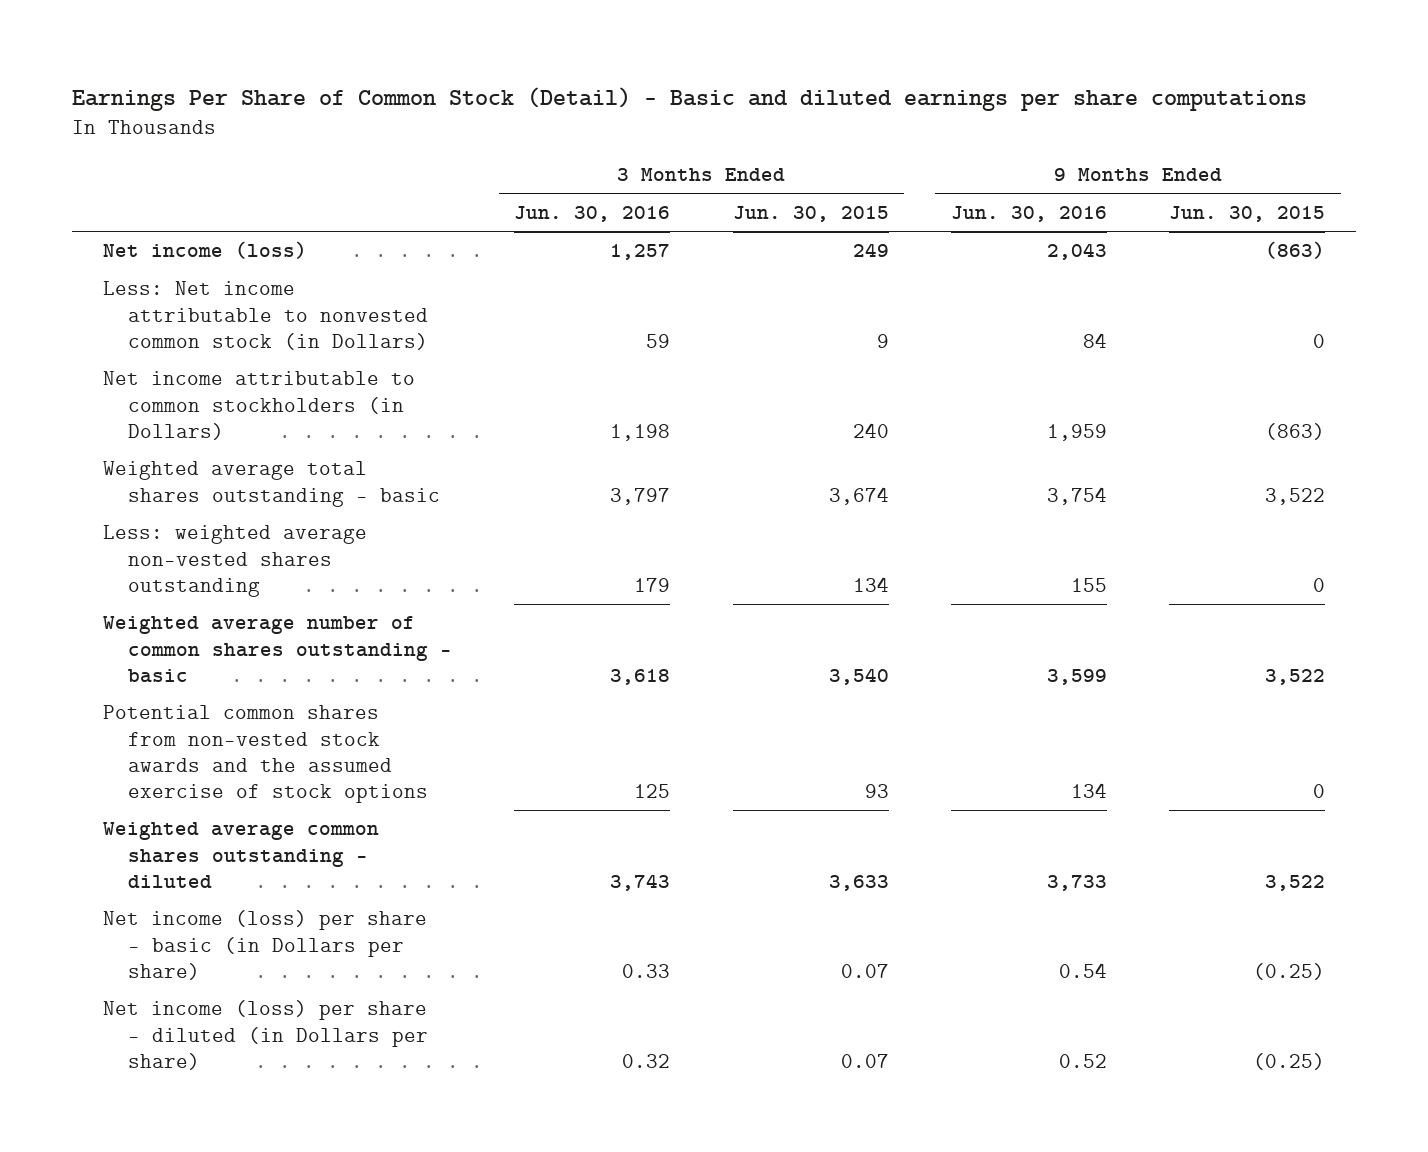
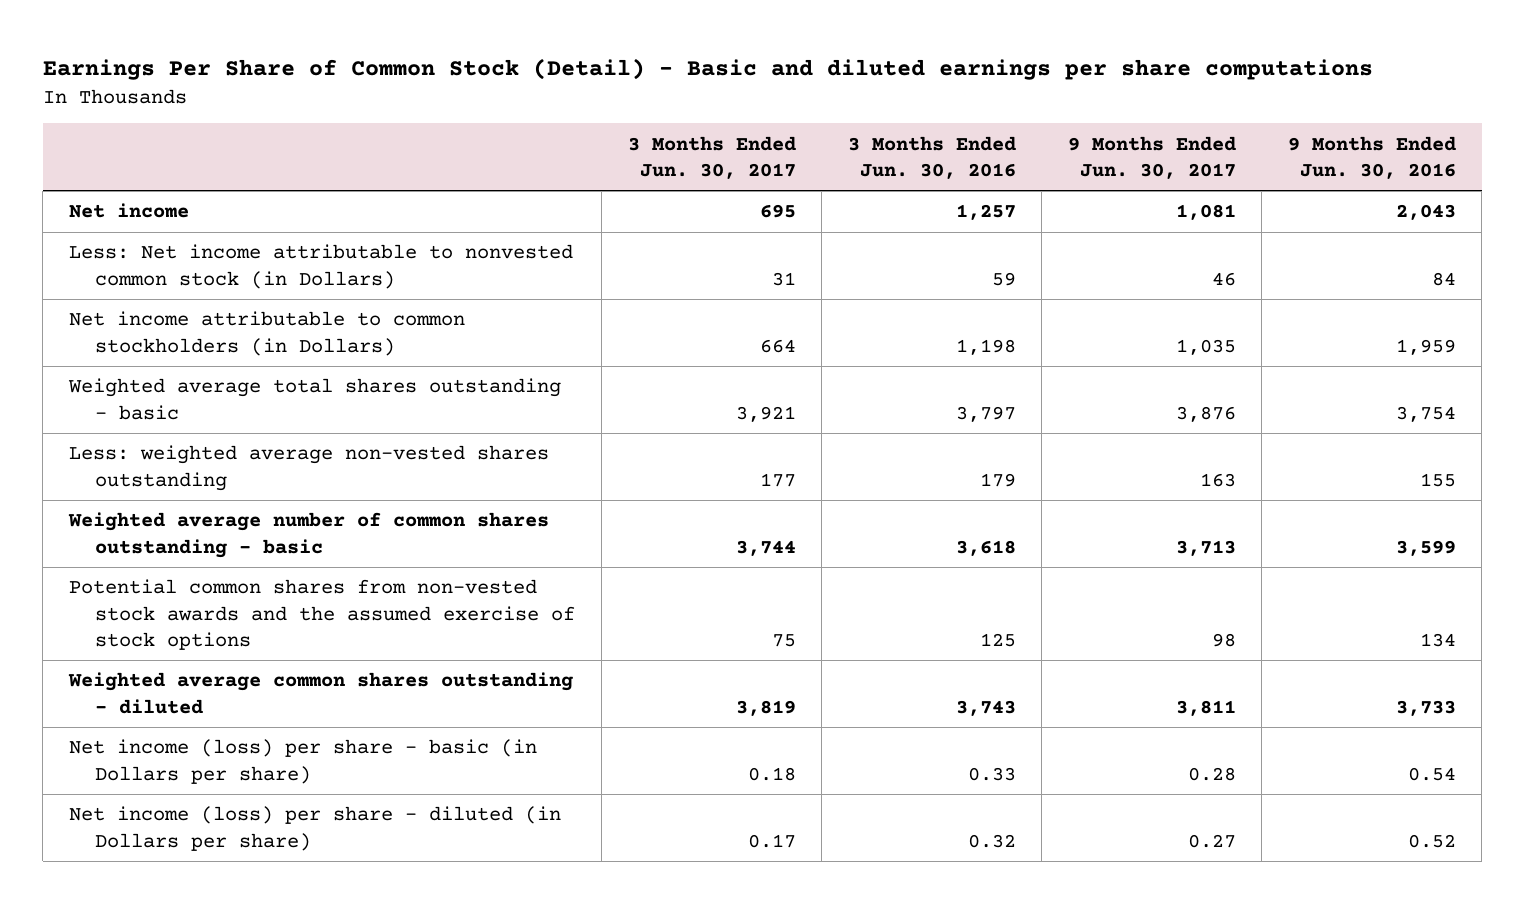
- | 3 Months Ended Jun. 30, 2016 | 3 Months Ended Jun. 30, 2015 | 9 Months Ended Jun. 30, 2016 | 9 Months Ended Jun. 30, 2015
+ | 3 Months Ended Jun. 30, 2017 | 3 Months Ended Jun. 30, 2016 | 9 Months Ended Jun. 30, 2017 | 9 Months Ended Jun. 30, 2016
- Net income (loss) | 1,257 | 249 | 2,043 | (863)
+ Net income | 695 | 1,257 | 1,081 | 2,043

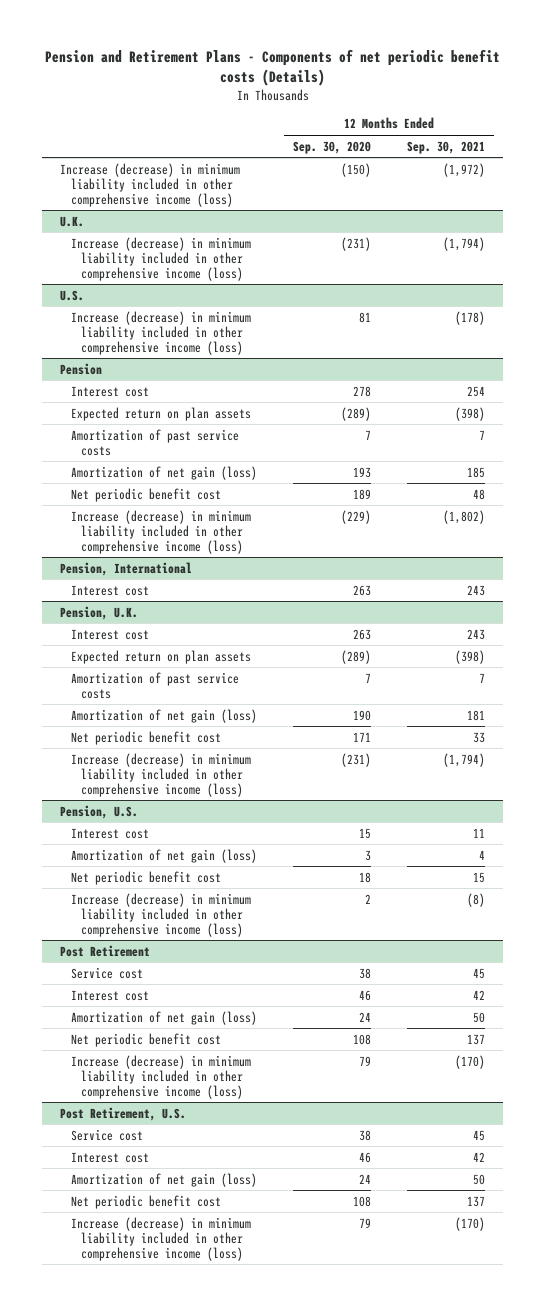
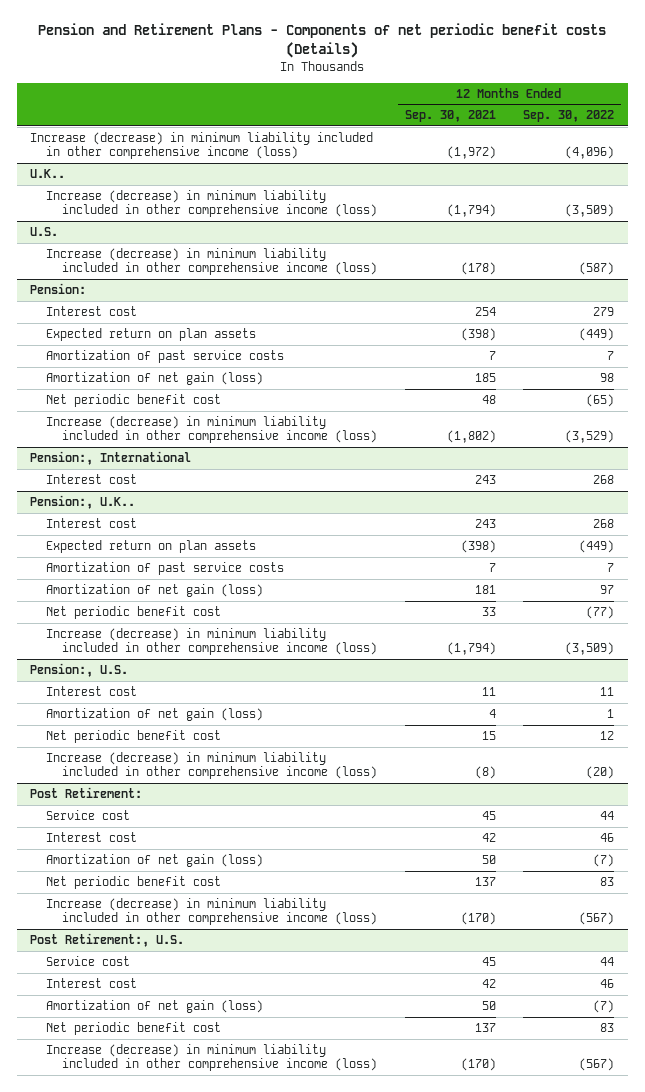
- | 12 Months Ended Sep. 30, 2020 | 12 Months Ended Sep. 30, 2021
+ | 12 Months Ended Sep. 30, 2021 | 12 Months Ended Sep. 30, 2022
- U.K.
+ U.K..
- Pension
+ Pension:
- Pension, International
+ Pension:, International
- Pension, U.K.
+ Pension:, U.K..
- Pension, U.S.
+ Pension:, U.S.
- Post Retirement
+ Post Retirement:
- Post Retirement, U.S.
+ Post Retirement:, U.S.

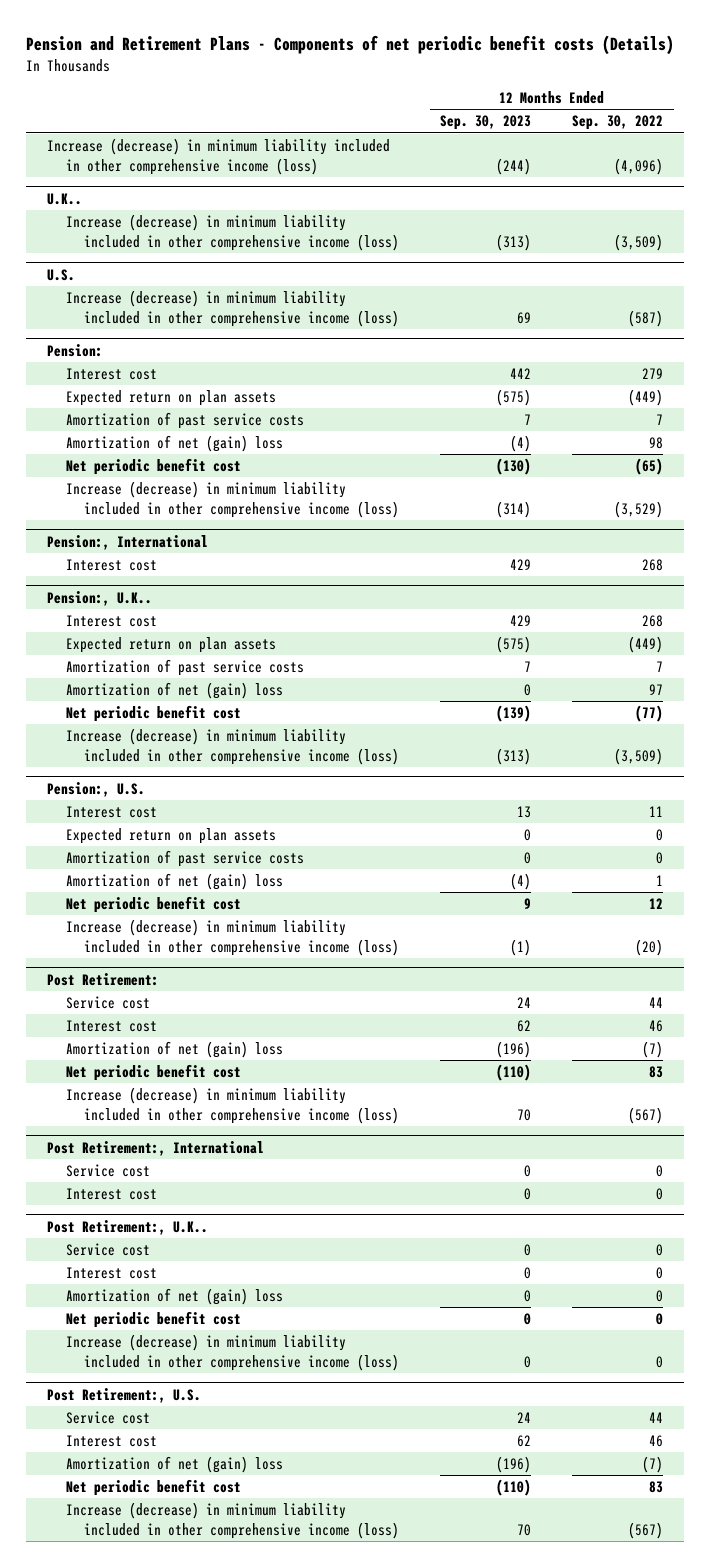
- | 12 Months Ended Sep. 30, 2021 | 12 Months Ended Sep. 30, 2022
+ | 12 Months Ended Sep. 30, 2023 | 12 Months Ended Sep. 30, 2022
@ Pension:
- Amortization of net gain (loss) | 185 | 98
+ Amortization of net (gain) loss | (4) | 98
@ Pension:, U.K..
- Amortization of net gain (loss) | 181 | 97
+ Amortization of net (gain) loss | 0 | 97
@ Pension:, U.S.
- Amortization of net gain (loss) | 4 | 1
+ Expected return on plan assets | 0 | 0
+ Amortization of past service costs | 0 | 0
+ Amortization of net (gain) loss | (4) | 1
@ Post Retirement:
- Amortization of net gain (loss) | 50 | (7)
+ Amortization of net (gain) loss | (196) | (7)
+ Post Retirement:, International
+ Service cost | 0 | 0
+ Interest cost | 0 | 0
+ Post Retirement:, U.K..
+ Service cost | 0 | 0
+ Interest cost | 0 | 0
+ Amortization of net (gain) loss | 0 | 0
+ Net periodic benefit cost | 0 | 0
+ Increase (decrease) in minimum liability included in other comprehensive income (loss) | 0 | 0
@ Post Retirement:, U.S.
- Amortization of net gain (loss) | 50 | (7)
+ Amortization of net (gain) loss | (196) | (7)

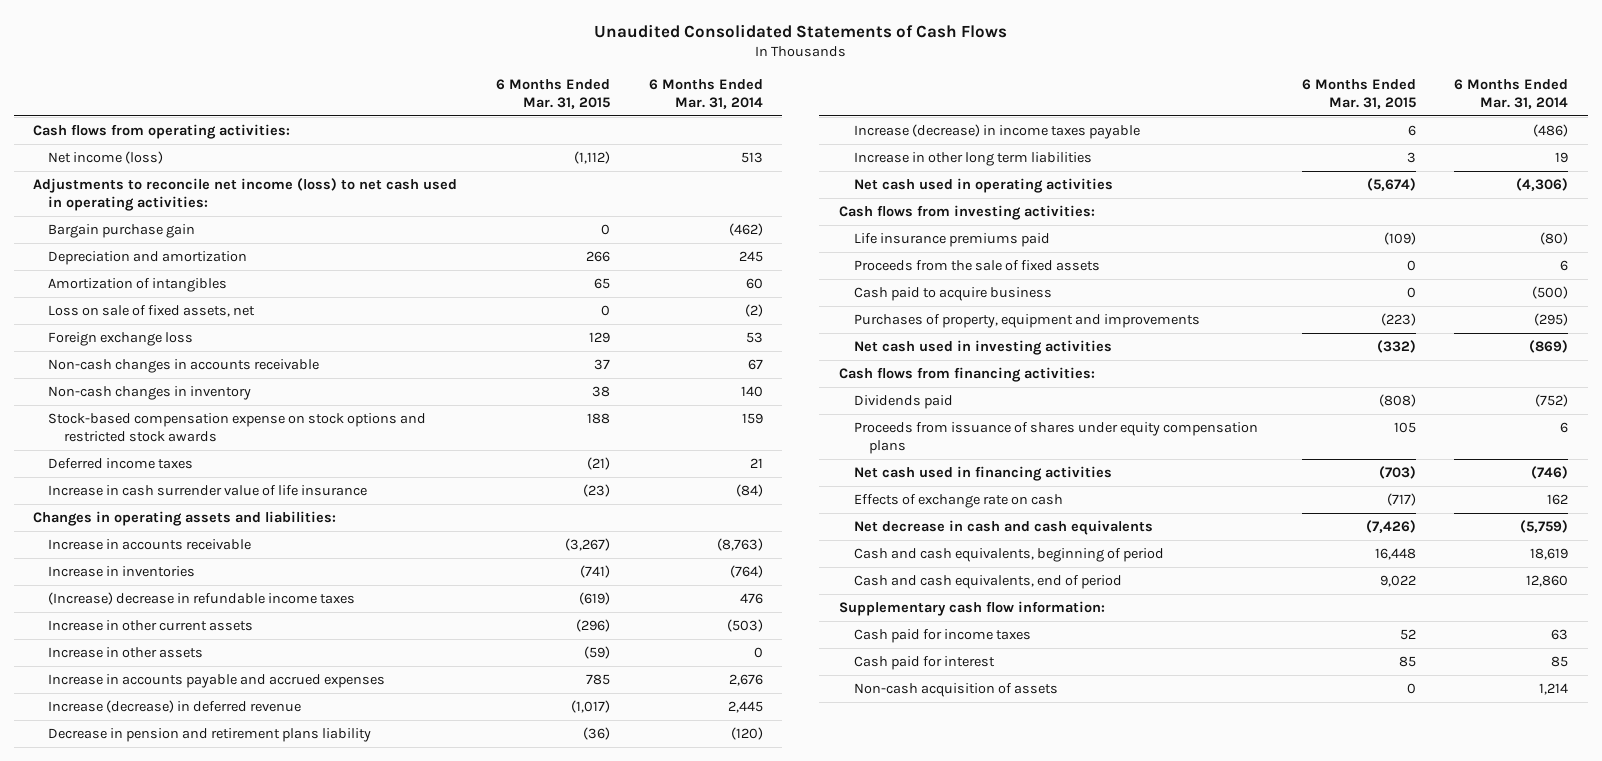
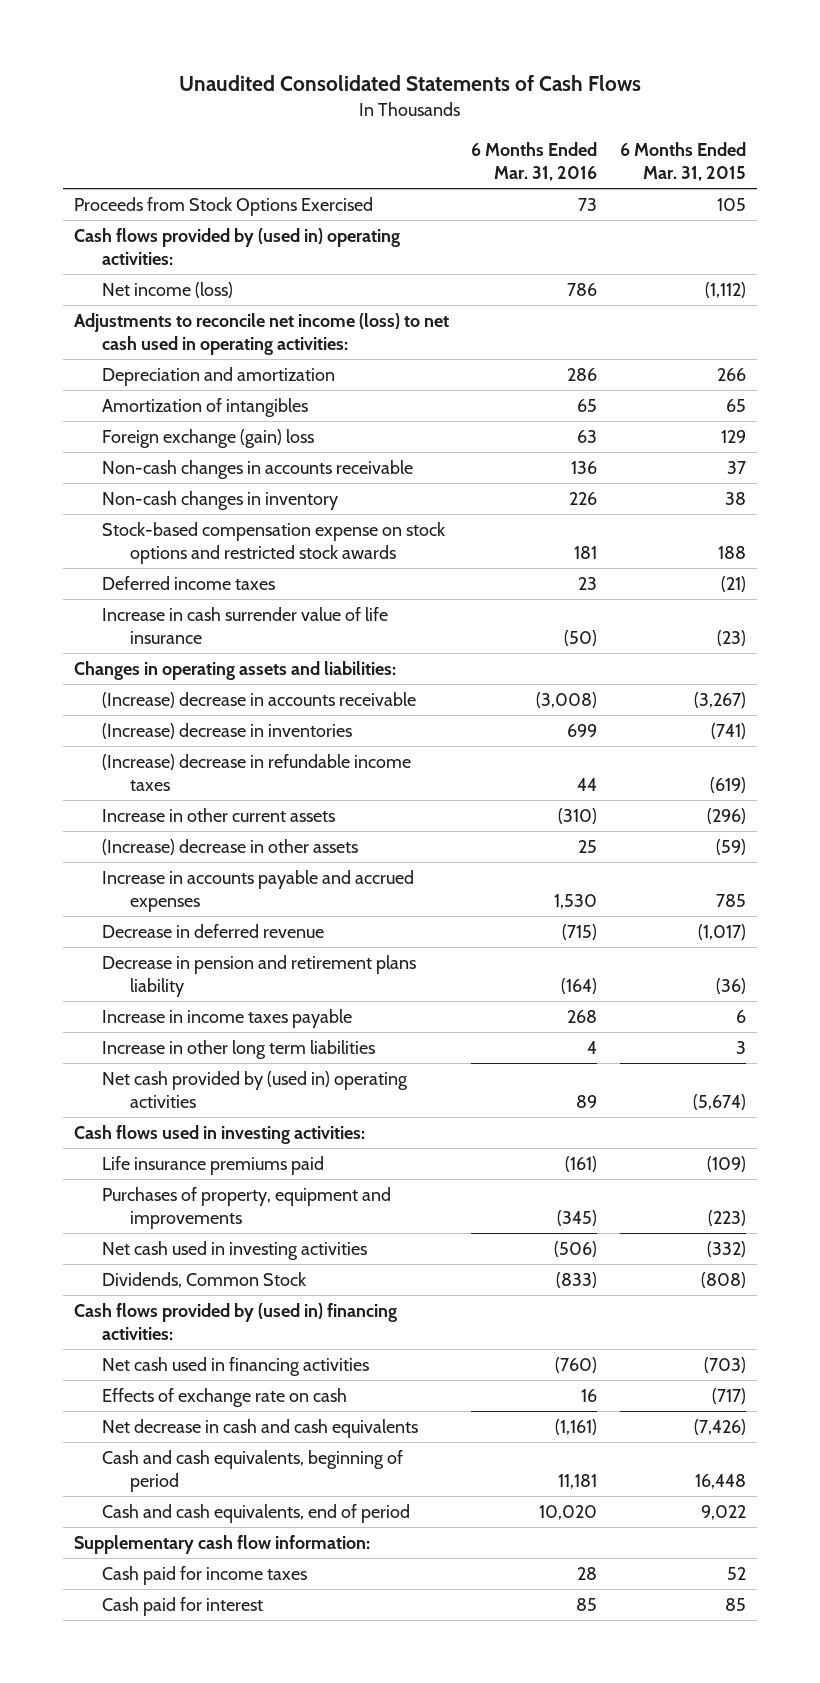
- | 6 Months Ended Mar. 31, 2015 | 6 Months Ended Mar. 31, 2014
+ | 6 Months Ended Mar. 31, 2016 | 6 Months Ended Mar. 31, 2015
- Cash flows from operating activities:
+ Proceeds from Stock Options Exercised | 73 | 105
+ Cash flows provided by (used in) operating activities:
- Bargain purchase gain | 0 | (462)
- Loss on sale of fixed assets, net | 0 | (2)
- Foreign exchange loss | 129 | 53
+ Foreign exchange (gain) loss | 63 | 129
- Increase in accounts receivable | (3,267) | (8,763)
- Increase in inventories | (741) | (764)
+ (Increase) decrease in accounts receivable | (3,008) | (3,267)
+ (Increase) decrease in inventories | 699 | (741)
- Increase in other assets | (59) | 0
+ (Increase) decrease in other assets | 25 | (59)
- Increase (decrease) in deferred revenue | (1,017) | 2,445
+ Decrease in deferred revenue | (715) | (1,017)
- Increase (decrease) in income taxes payable | 6 | (486)
+ Increase in income taxes payable | 268 | 6
- Net cash used in operating activities | (5,674) | (4,306)
- Cash flows from investing activities:
+ Net cash provided by (used in) operating activities | 89 | (5,674)
+ Cash flows used in investing activities:
- Proceeds from the sale of fixed assets | 0 | 6
- Cash paid to acquire business | 0 | (500)
- Cash flows from financing activities:
- Dividends paid | (808) | (752)
- Proceeds from issuance of shares under equity compensation plans | 105 | 6
+ Dividends, Common Stock | (833) | (808)
+ Cash flows provided by (used in) financing activities:
- Non-cash acquisition of assets | 0 | 1,214

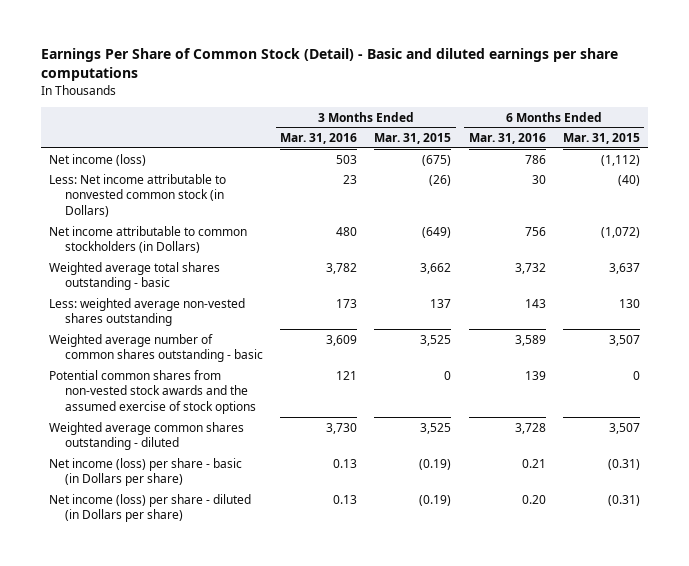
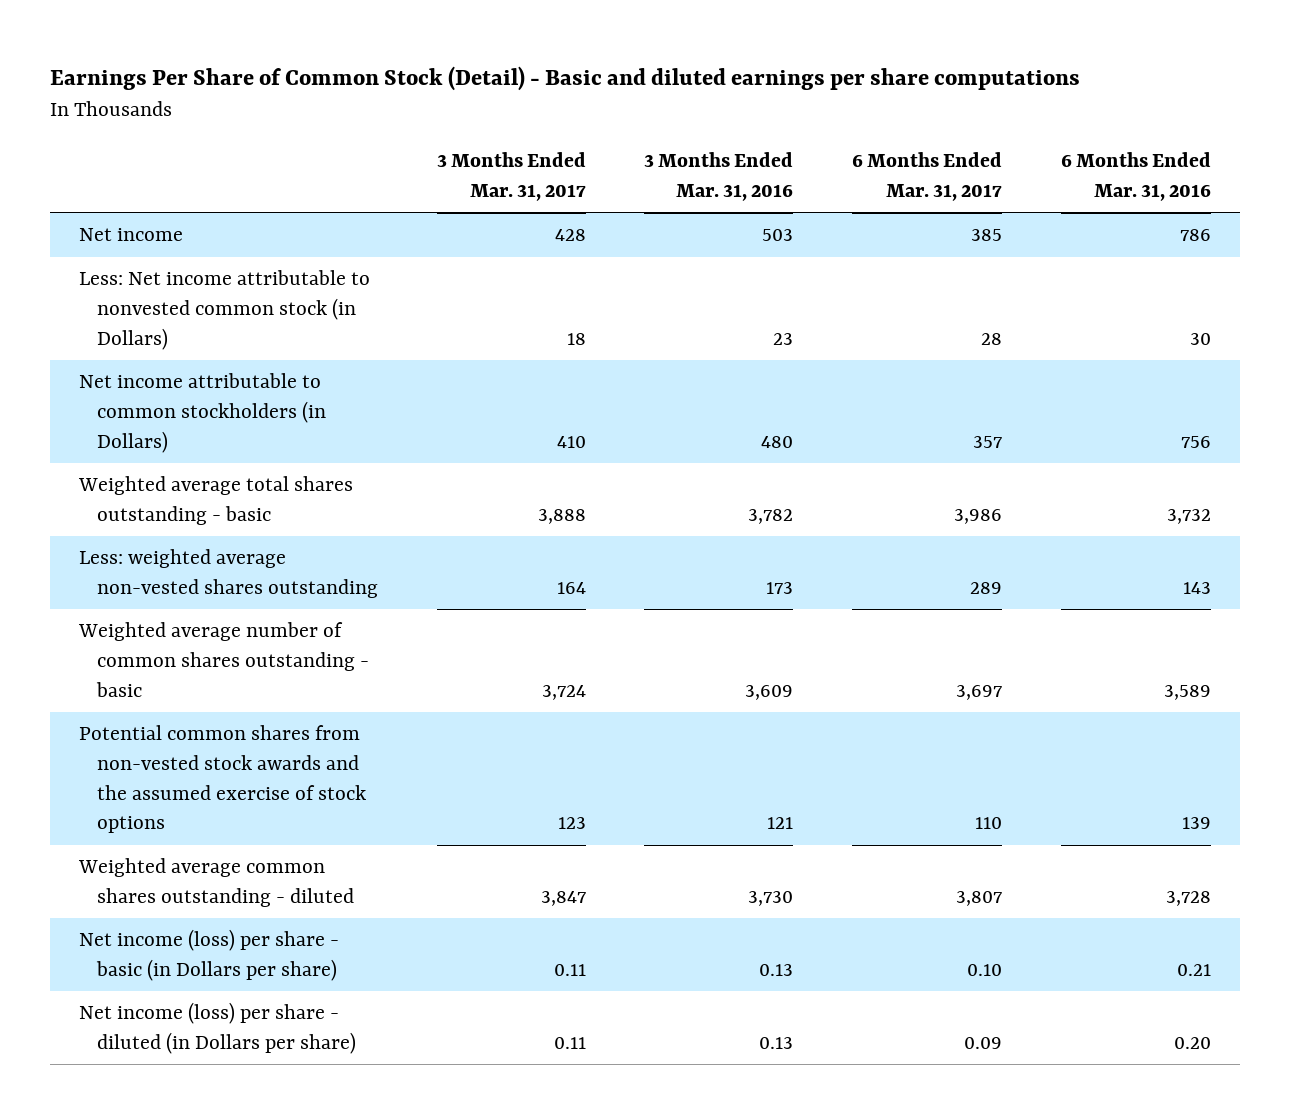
- | 3 Months Ended Mar. 31, 2016 | 3 Months Ended Mar. 31, 2015 | 6 Months Ended Mar. 31, 2016 | 6 Months Ended Mar. 31, 2015
+ | 3 Months Ended Mar. 31, 2017 | 3 Months Ended Mar. 31, 2016 | 6 Months Ended Mar. 31, 2017 | 6 Months Ended Mar. 31, 2016
- Net income (loss) | 503 | (675) | 786 | (1,112)
+ Net income | 428 | 503 | 385 | 786

